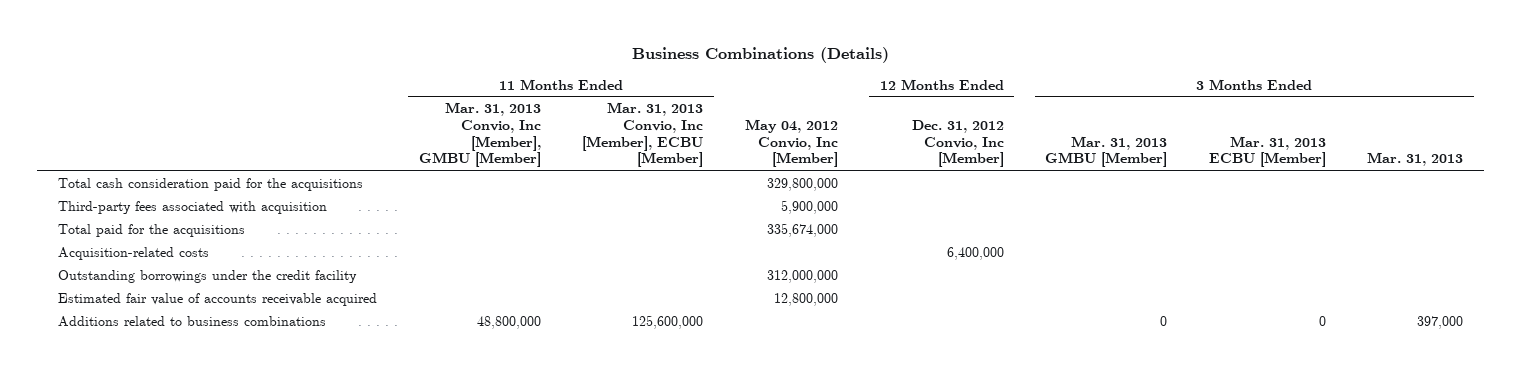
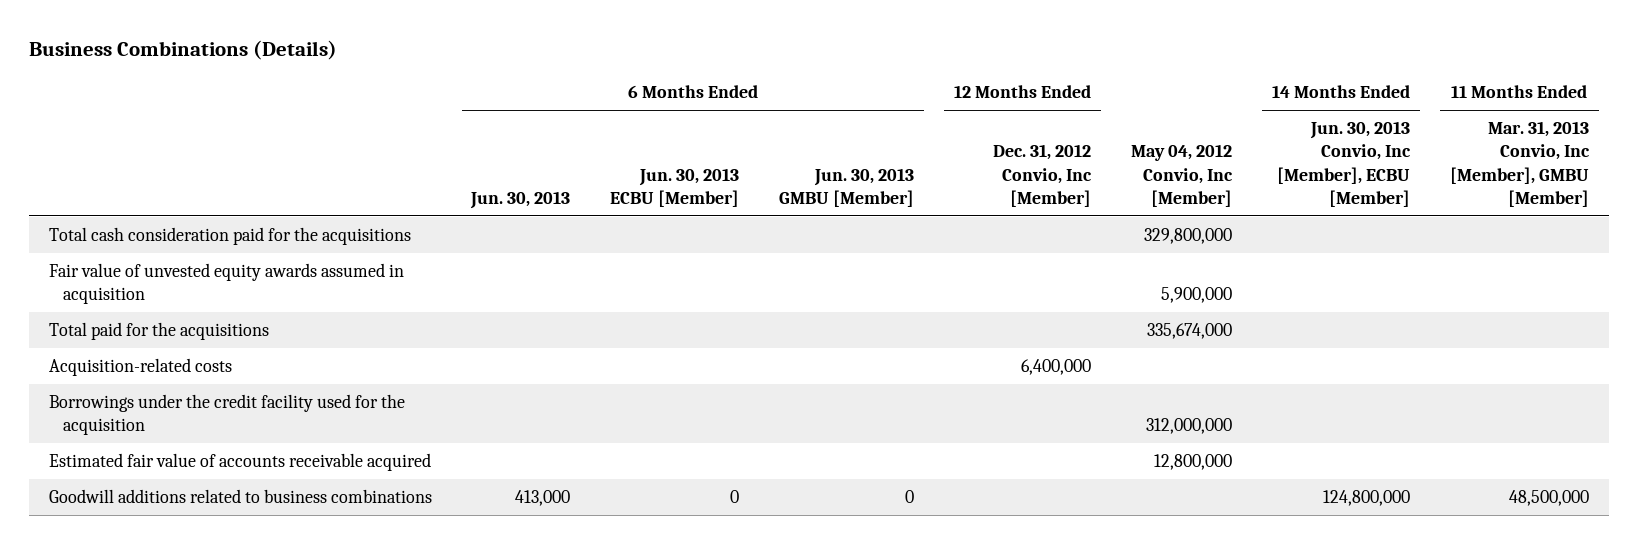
- | 11 Months Ended Mar. 31, 2013 Convio, Inc [Member], GMBU [Member] | 11 Months Ended Mar. 31, 2013 Convio, Inc [Member], ECBU [Member] | May 04, 2012 Convio, Inc [Member] | 12 Months Ended Dec. 31, 2012 Convio, Inc [Member] | 3 Months Ended Mar. 31, 2013 GMBU [Member] | 3 Months Ended Mar. 31, 2013 ECBU [Member] | 3 Months Ended Mar. 31, 2013
+ | 6 Months Ended Jun. 30, 2013 | 6 Months Ended Jun. 30, 2013 ECBU [Member] | 6 Months Ended Jun. 30, 2013 GMBU [Member] | 12 Months Ended Dec. 31, 2012 Convio, Inc [Member] | May 04, 2012 Convio, Inc [Member] | 14 Months Ended Jun. 30, 2013 Convio, Inc [Member], ECBU [Member] | 11 Months Ended Mar. 31, 2013 Convio, Inc [Member], GMBU [Member]
- Third-party fees associated with acquisition | | | 5,900,000 | | | |
+ Fair value of unvested equity awards assumed in acquisition | | | | | 5,900,000 | |
- Outstanding borrowings under the credit facility | | | 312,000,000 | | | |
+ Borrowings under the credit facility used for the acquisition | | | | | 312,000,000 | |
- Additions related to business combinations | 48,800,000 | 125,600,000 | | | 0 | 0 | 397,000
+ Goodwill additions related to business combinations | 413,000 | 0 | 0 | | | 124,800,000 | 48,500,000

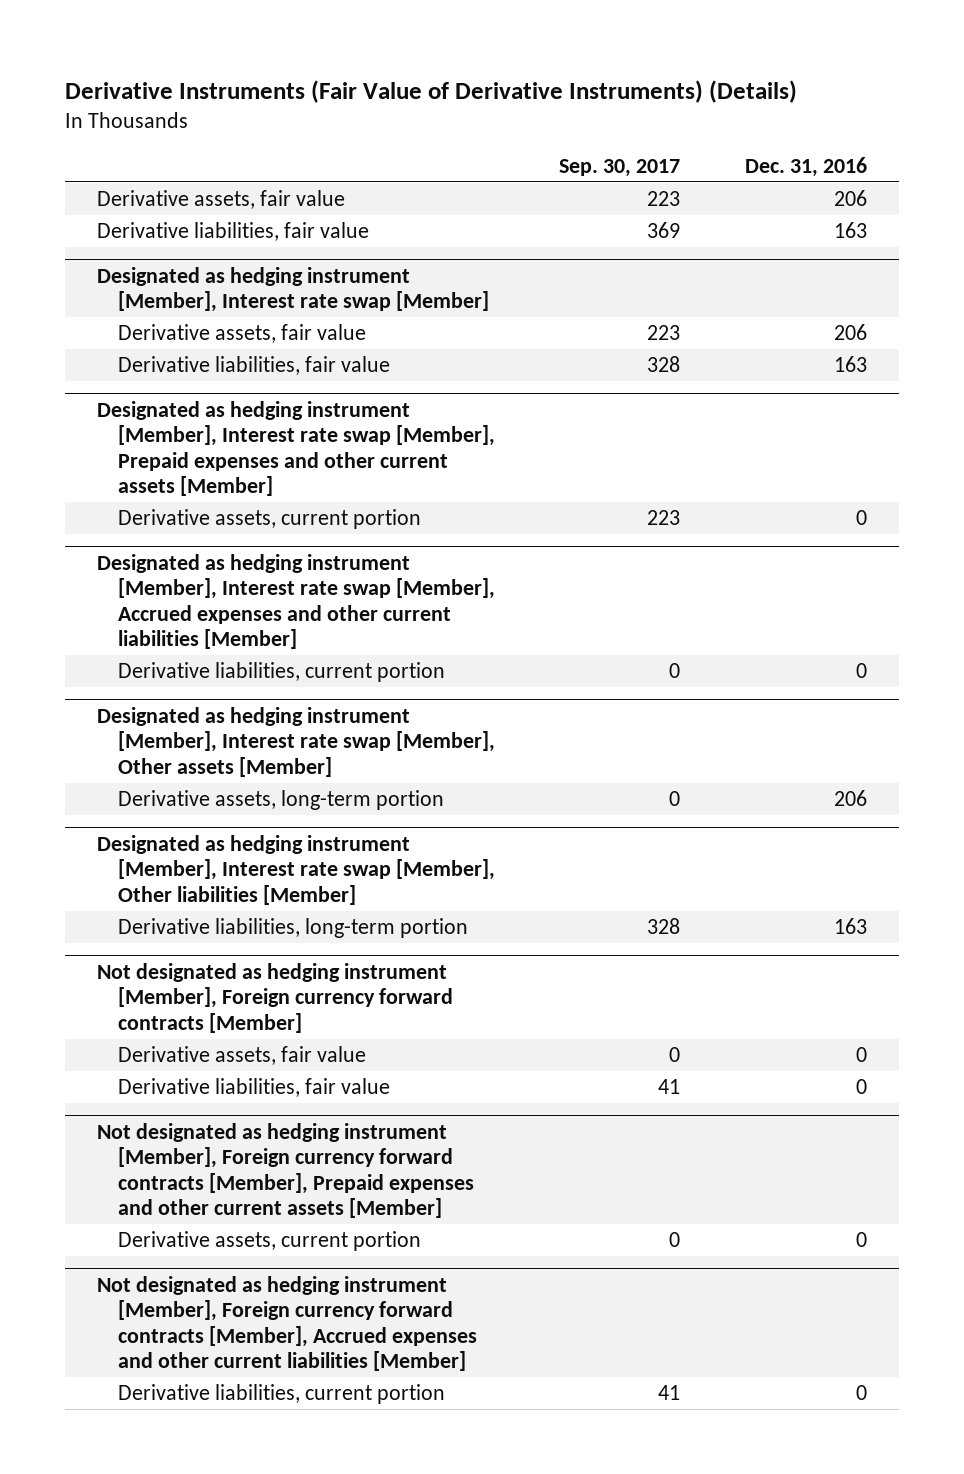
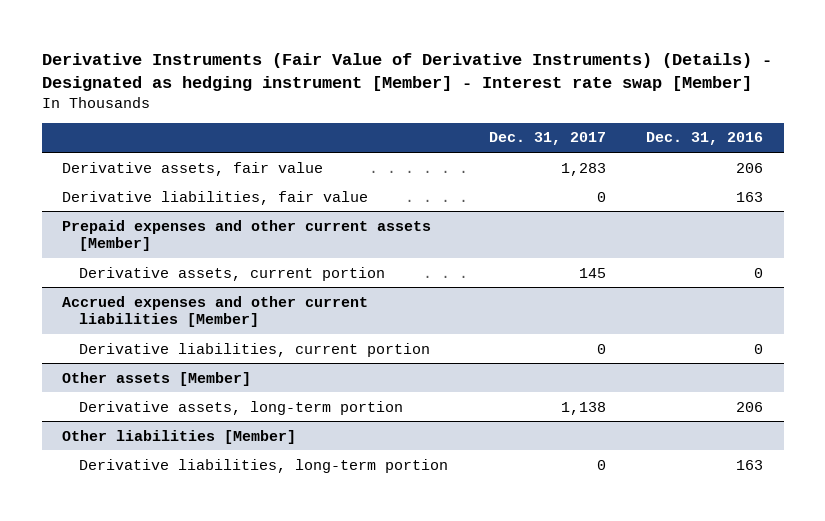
- Derivative Instruments (Fair Value of Derivative Instruments) (Details)
+ Derivative Instruments (Fair Value of Derivative Instruments) (Details) - Designated as hedging instrument [Member] - Interest rate swap [Member]
- | Sep. 30, 2017 | Dec. 31, 2016
+ | Dec. 31, 2017 | Dec. 31, 2016
- Designated as hedging instrument [Member], Interest rate swap [Member]
- Derivative assets, fair value | 223 | 206
- Derivative liabilities, fair value | 328 | 163
- Designated as hedging instrument [Member], Interest rate swap [Member], Prepaid expenses and other current assets [Member]
+ Prepaid expenses and other current assets [Member]
- Designated as hedging instrument [Member], Interest rate swap [Member], Accrued expenses and other current liabilities [Member]
+ Accrued expenses and other current liabilities [Member]
- Designated as hedging instrument [Member], Interest rate swap [Member], Other assets [Member]
+ Other assets [Member]
- Designated as hedging instrument [Member], Interest rate swap [Member], Other liabilities [Member]
+ Other liabilities [Member]
- Not designated as hedging instrument [Member], Foreign currency forward contracts [Member]
- Derivative assets, fair value | 0 | 0
- Derivative liabilities, fair value | 41 | 0
- Not designated as hedging instrument [Member], Foreign currency forward contracts [Member], Prepaid expenses and other current assets [Member]
- Derivative assets, current portion | 0 | 0
- Not designated as hedging instrument [Member], Foreign currency forward contracts [Member], Accrued expenses and other current liabilities [Member]
- Derivative liabilities, current portion | 41 | 0

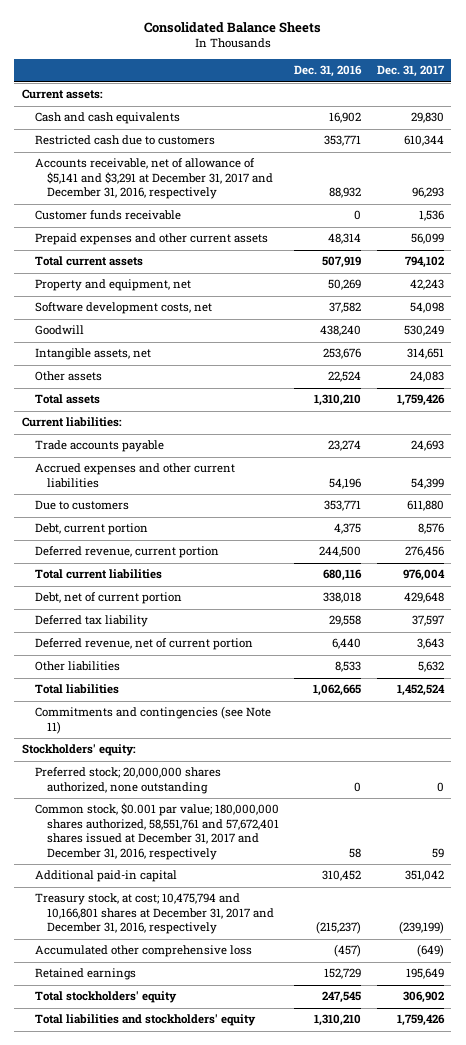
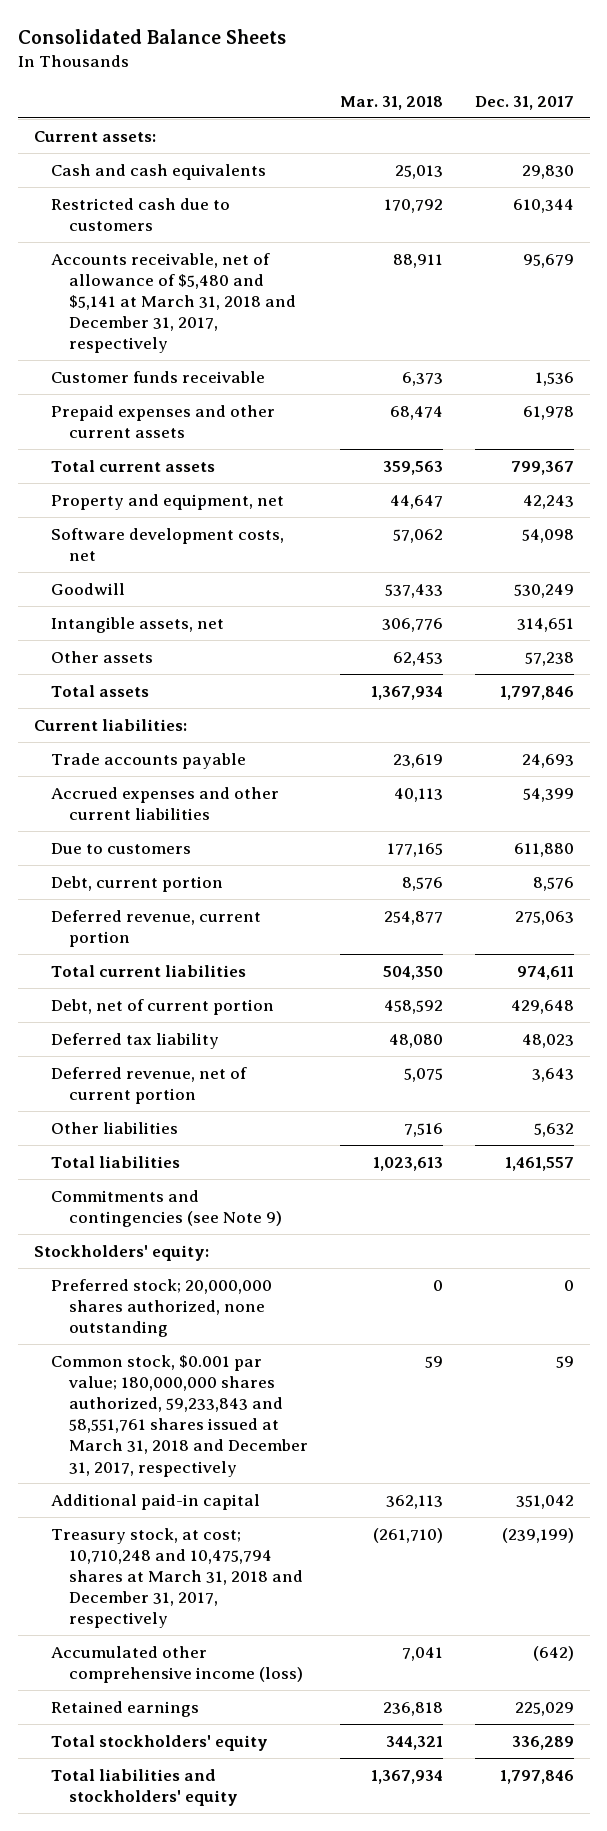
- | Dec. 31, 2016 | Dec. 31, 2017
+ | Mar. 31, 2018 | Dec. 31, 2017
- Accounts receivable, net of allowance of $5,141 and $3,291 at December 31, 2017 and December 31, 2016, respectively | 88,932 | 96,293
+ Accounts receivable, net of allowance of $5,480 and $5,141 at March 31, 2018 and December 31, 2017, respectively | 88,911 | 95,679
- Prepaid expenses and other current assets | 48,314 | 56,099
- Total current assets | 507,919 | 794,102
+ Prepaid expenses and other current assets | 68,474 | 61,978
+ Total current assets | 359,563 | 799,367
- Other assets | 22,524 | 24,083
- Total assets | 1,310,210 | 1,759,426
+ Other assets | 62,453 | 57,238
+ Total assets | 1,367,934 | 1,797,846
- Deferred revenue, current portion | 244,500 | 276,456
- Total current liabilities | 680,116 | 976,004
+ Deferred revenue, current portion | 254,877 | 275,063
+ Total current liabilities | 504,350 | 974,611
- Deferred tax liability | 29,558 | 37,597
+ Deferred tax liability | 48,080 | 48,023
- Total liabilities | 1,062,665 | 1,452,524
- Commitments and contingencies (see Note 11)
+ Total liabilities | 1,023,613 | 1,461,557
+ Commitments and contingencies (see Note 9)
- Common stock, $0.001 par value; 180,000,000 shares authorized, 58,551,761 and 57,672,401 shares issued at December 31, 2017 and December 31, 2016, respectively | 58 | 59
+ Common stock, $0.001 par value; 180,000,000 shares authorized, 59,233,843 and 58,551,761 shares issued at March 31, 2018 and December 31, 2017, respectively | 59 | 59
- Treasury stock, at cost; 10,475,794 and 10,166,801 shares at December 31, 2017 and December 31, 2016, respectively | (215,237) | (239,199)
- Accumulated other comprehensive loss | (457) | (649)
- Retained earnings | 152,729 | 195,649
- Total stockholders' equity | 247,545 | 306,902
- Total liabilities and stockholders' equity | 1,310,210 | 1,759,426
+ Treasury stock, at cost; 10,710,248 and 10,475,794 shares at March 31, 2018 and December 31, 2017, respectively | (261,710) | (239,199)
+ Accumulated other comprehensive income (loss) | 7,041 | (642)
+ Retained earnings | 236,818 | 225,029
+ Total stockholders' equity | 344,321 | 336,289
+ Total liabilities and stockholders' equity | 1,367,934 | 1,797,846

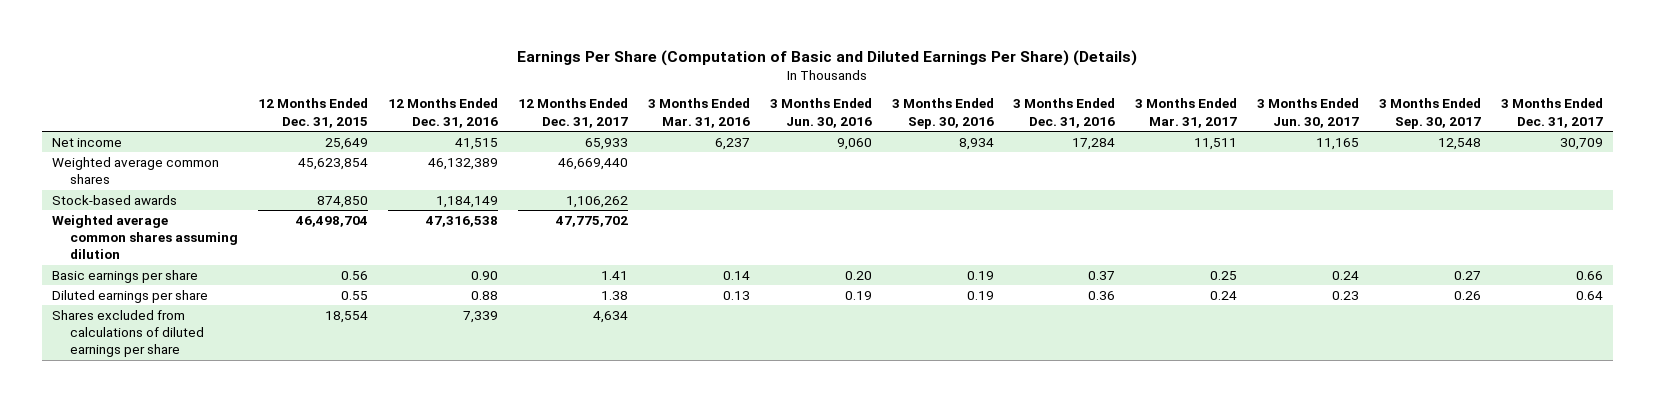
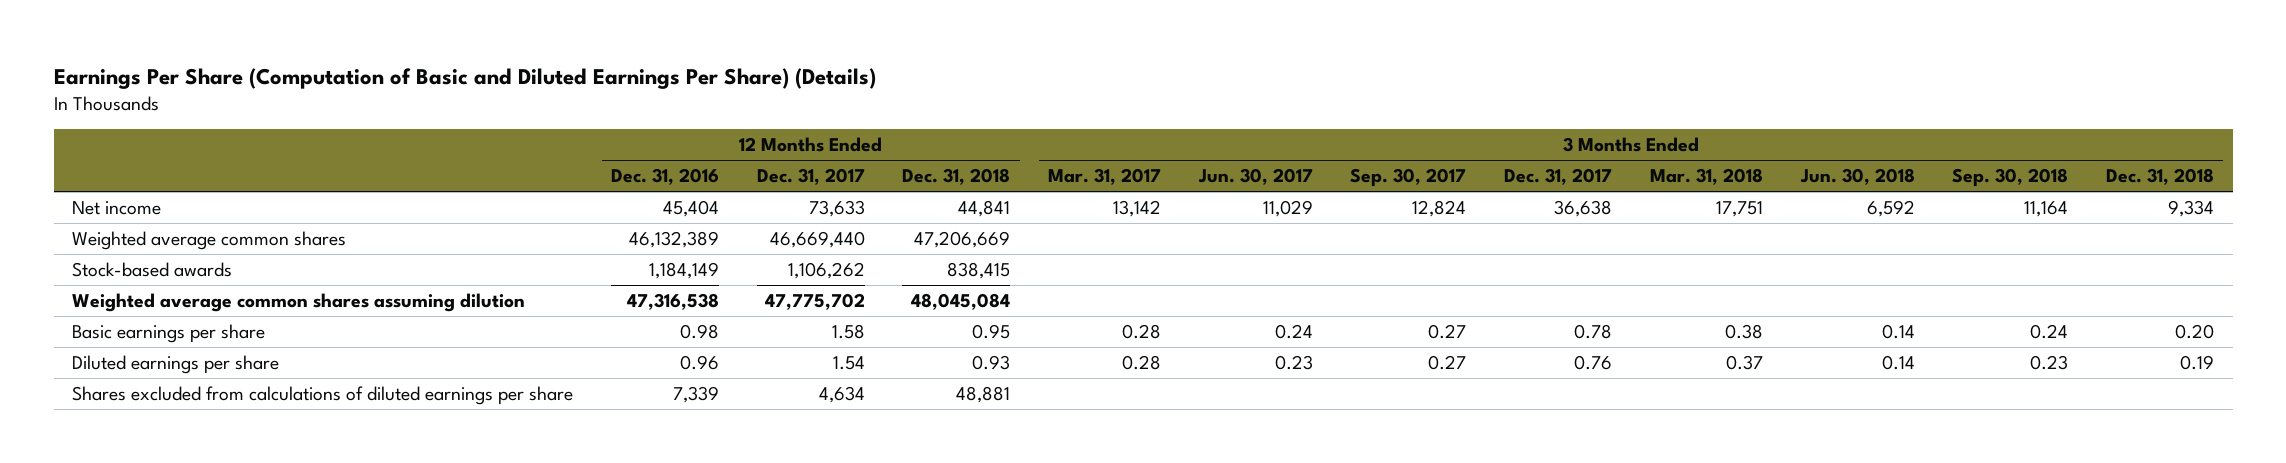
- | 12 Months Ended Dec. 31, 2015 | 12 Months Ended Dec. 31, 2016 | 12 Months Ended Dec. 31, 2017 | 3 Months Ended Mar. 31, 2016 | 3 Months Ended Jun. 30, 2016 | 3 Months Ended Sep. 30, 2016 | 3 Months Ended Dec. 31, 2016 | 3 Months Ended Mar. 31, 2017 | 3 Months Ended Jun. 30, 2017 | 3 Months Ended Sep. 30, 2017 | 3 Months Ended Dec. 31, 2017
+ | 12 Months Ended Dec. 31, 2016 | 12 Months Ended Dec. 31, 2017 | 12 Months Ended Dec. 31, 2018 | 3 Months Ended Mar. 31, 2017 | 3 Months Ended Jun. 30, 2017 | 3 Months Ended Sep. 30, 2017 | 3 Months Ended Dec. 31, 2017 | 3 Months Ended Mar. 31, 2018 | 3 Months Ended Jun. 30, 2018 | 3 Months Ended Sep. 30, 2018 | 3 Months Ended Dec. 31, 2018
- Net income | 25,649 | 41,515 | 65,933 | 6,237 | 9,060 | 8,934 | 17,284 | 11,511 | 11,165 | 12,548 | 30,709
+ Net income | 45,404 | 73,633 | 44,841 | 13,142 | 11,029 | 12,824 | 36,638 | 17,751 | 6,592 | 11,164 | 9,334
- Basic earnings per share | 0.56 | 0.90 | 1.41 | 0.14 | 0.20 | 0.19 | 0.37 | 0.25 | 0.24 | 0.27 | 0.66
- Diluted earnings per share | 0.55 | 0.88 | 1.38 | 0.13 | 0.19 | 0.19 | 0.36 | 0.24 | 0.23 | 0.26 | 0.64
+ Basic earnings per share | 0.98 | 1.58 | 0.95 | 0.28 | 0.24 | 0.27 | 0.78 | 0.38 | 0.14 | 0.24 | 0.20
+ Diluted earnings per share | 0.96 | 1.54 | 0.93 | 0.28 | 0.23 | 0.27 | 0.76 | 0.37 | 0.14 | 0.23 | 0.19

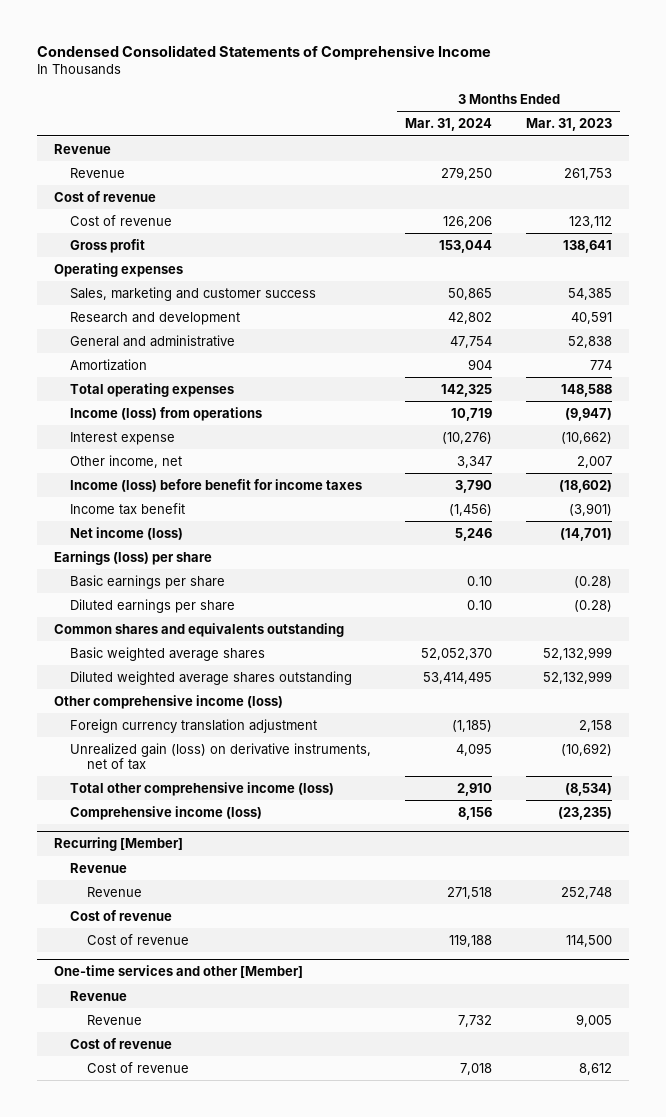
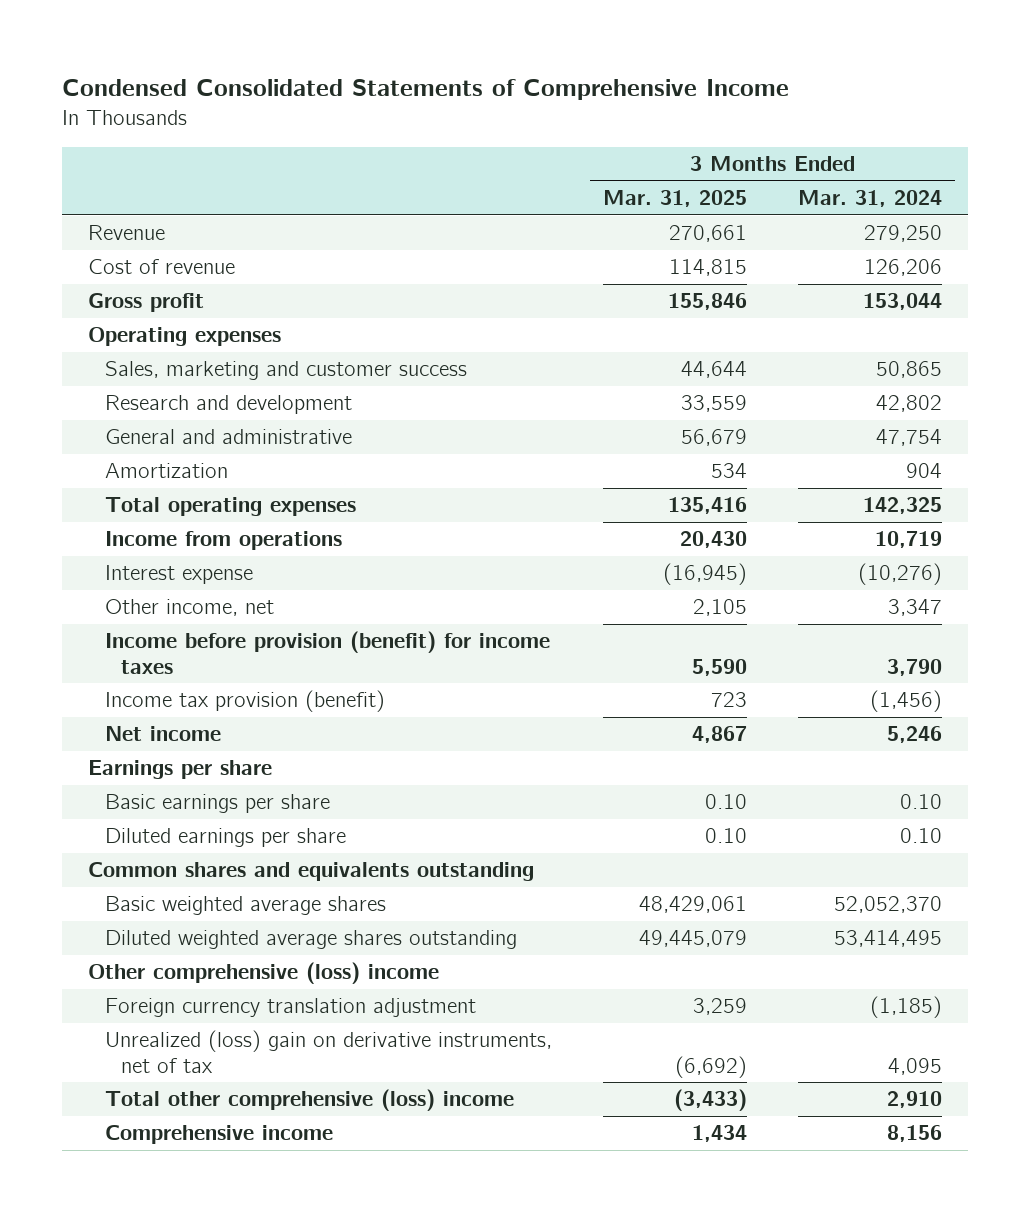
- | 3 Months Ended Mar. 31, 2024 | 3 Months Ended Mar. 31, 2023
+ | 3 Months Ended Mar. 31, 2025 | 3 Months Ended Mar. 31, 2024
- Revenue
- Cost of revenue
- Income (loss) from operations | 10,719 | (9,947)
+ Income from operations | 20,430 | 10,719
- Income (loss) before benefit for income taxes | 3,790 | (18,602)
- Income tax benefit | (1,456) | (3,901)
- Net income (loss) | 5,246 | (14,701)
- Earnings (loss) per share
+ Income before provision (benefit) for income taxes | 5,590 | 3,790
+ Income tax provision (benefit) | 723 | (1,456)
+ Net income | 4,867 | 5,246
+ Earnings per share
- Other comprehensive income (loss)
+ Other comprehensive (loss) income
- Unrealized gain (loss) on derivative instruments, net of tax | 4,095 | (10,692)
- Total other comprehensive income (loss) | 2,910 | (8,534)
- Comprehensive income (loss) | 8,156 | (23,235)
- Recurring [Member]
- Revenue
- Revenue | 271,518 | 252,748
- Cost of revenue
- Cost of revenue | 119,188 | 114,500
- One-time services and other [Member]
- Revenue
- Revenue | 7,732 | 9,005
- Cost of revenue
- Cost of revenue | 7,018 | 8,612
+ Unrealized (loss) gain on derivative instruments, net of tax | (6,692) | 4,095
+ Total other comprehensive (loss) income | (3,433) | 2,910
+ Comprehensive income | 1,434 | 8,156

